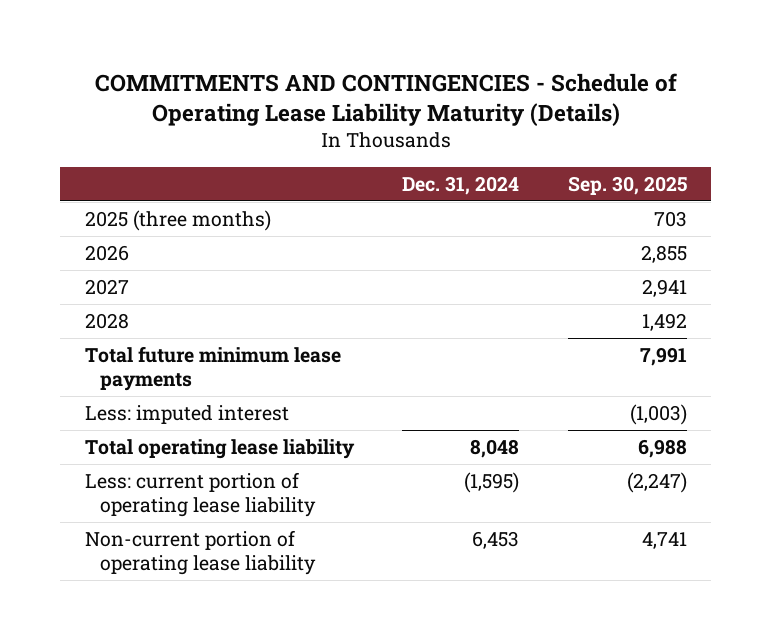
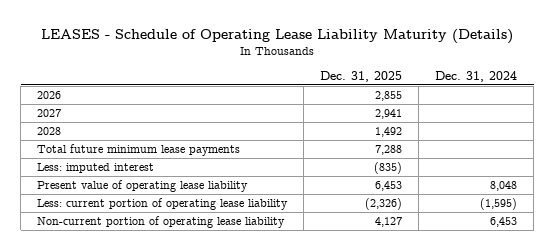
- COMMITMENTS AND CONTINGENCIES - Schedule of Operating Lease Liability Maturity (Details)
+ LEASES - Schedule of Operating Lease Liability Maturity (Details)
- | Dec. 31, 2024 | Sep. 30, 2025
+ | Dec. 31, 2025 | Dec. 31, 2024
- 2025 (three months) | | 703
- Total operating lease liability | 8,048 | 6,988
+ Present value of operating lease liability | 6,453 | 8,048

